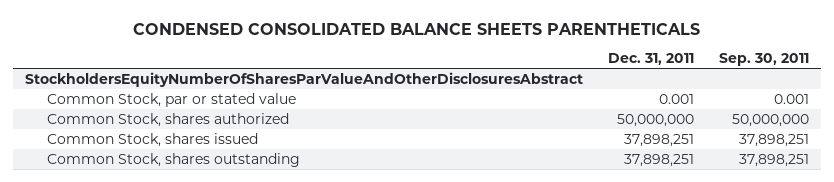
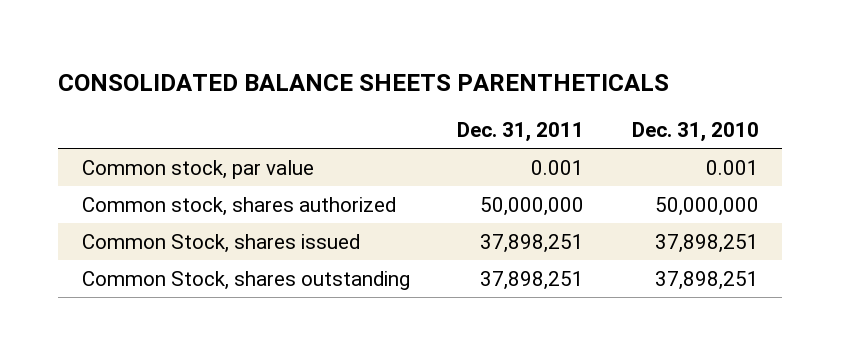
- CONDENSED CONSOLIDATED BALANCE SHEETS PARENTHETICALS
+ CONSOLIDATED BALANCE SHEETS PARENTHETICALS
- | Dec. 31, 2011 | Sep. 30, 2011
+ | Dec. 31, 2011 | Dec. 31, 2010
- StockholdersEquityNumberOfSharesParValueAndOtherDisclosuresAbstract
- Common Stock, par or stated value | 0.001 | 0.001
- Common Stock, shares authorized | 50,000,000 | 50,000,000
+ Common stock, par value | 0.001 | 0.001
+ Common stock, shares authorized | 50,000,000 | 50,000,000

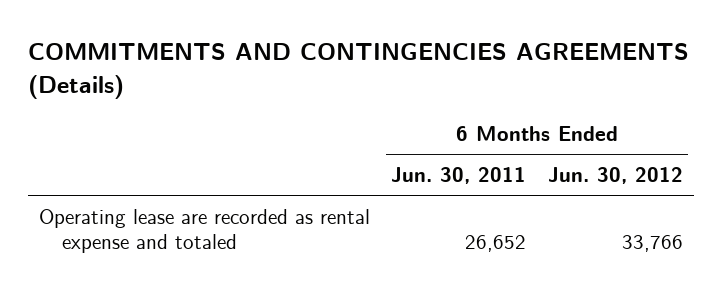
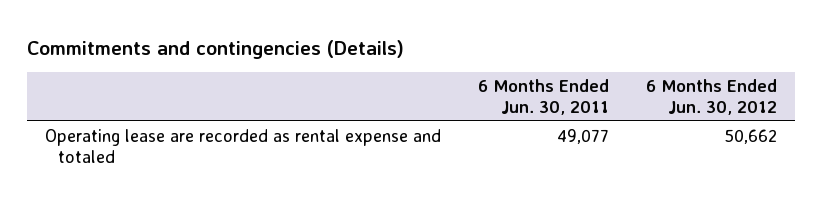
- COMMITMENTS AND CONTINGENCIES AGREEMENTS (Details)
+ Commitments and contingencies (Details)
- Operating lease are recorded as rental expense and totaled | 26,652 | 33,766
+ Operating lease are recorded as rental expense and totaled | 49,077 | 50,662

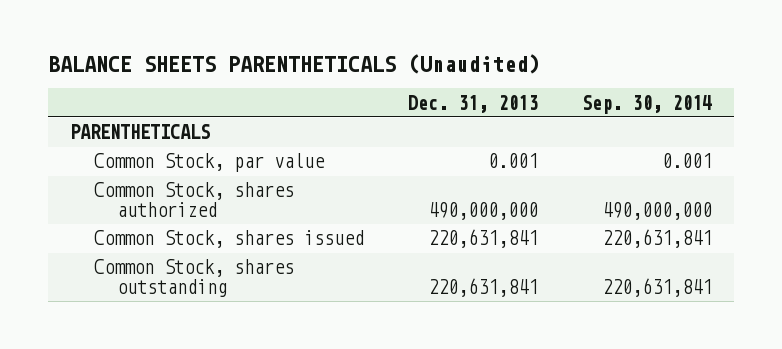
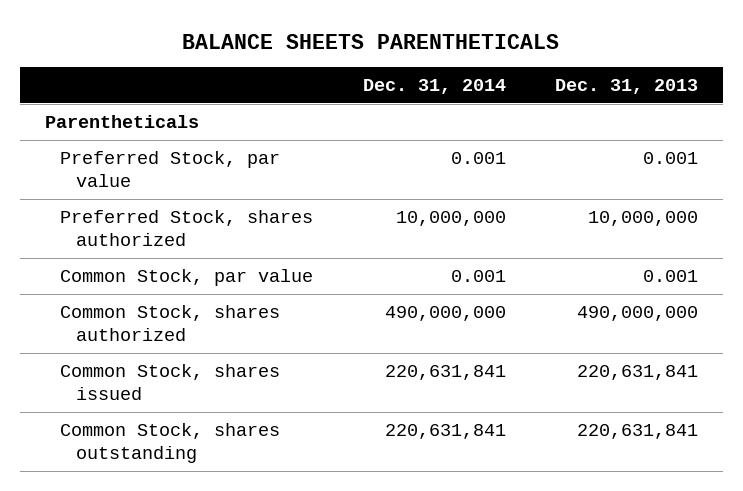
- BALANCE SHEETS PARENTHETICALS (Unaudited)
+ BALANCE SHEETS PARENTHETICALS
- | Dec. 31, 2013 | Sep. 30, 2014
+ | Dec. 31, 2014 | Dec. 31, 2013
- PARENTHETICALS
+ Parentheticals
+ Preferred Stock, par value | 0.001 | 0.001
+ Preferred Stock, shares authorized | 10,000,000 | 10,000,000

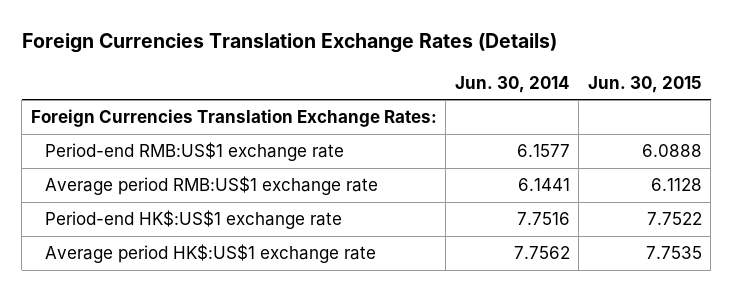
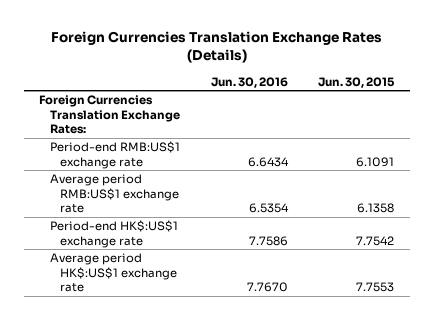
- | Jun. 30, 2014 | Jun. 30, 2015
+ | Jun. 30, 2016 | Jun. 30, 2015
- Period-end RMB:US$1 exchange rate | 6.1577 | 6.0888
- Average period RMB:US$1 exchange rate | 6.1441 | 6.1128
- Period-end HK$:US$1 exchange rate | 7.7516 | 7.7522
- Average period HK$:US$1 exchange rate | 7.7562 | 7.7535
+ Period-end RMB:US$1 exchange rate | 6.6434 | 6.1091
+ Average period RMB:US$1 exchange rate | 6.5354 | 6.1358
+ Period-end HK$:US$1 exchange rate | 7.7586 | 7.7542
+ Average period HK$:US$1 exchange rate | 7.7670 | 7.7553

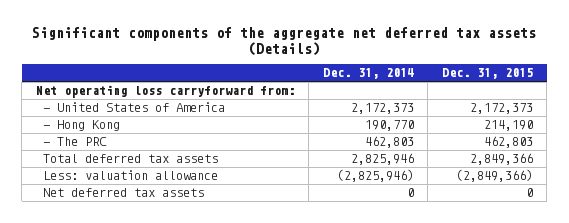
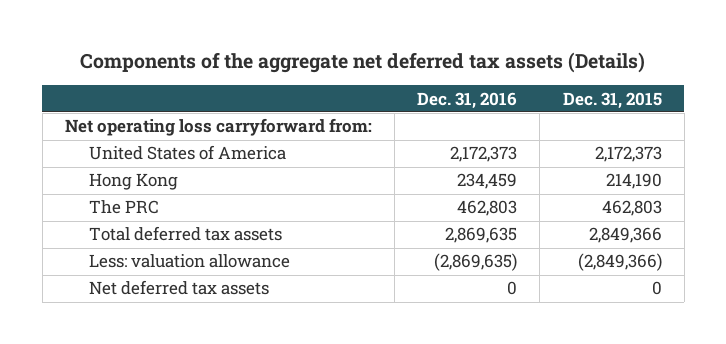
- Significant components of the aggregate net deferred tax assets (Details)
+ Components of the aggregate net deferred tax assets (Details)
- | Dec. 31, 2014 | Dec. 31, 2015
+ | Dec. 31, 2016 | Dec. 31, 2015
- - United States of America | 2,172,373 | 2,172,373
- - Hong Kong | 190,770 | 214,190
- - The PRC | 462,803 | 462,803
+ United States of America | 2,172,373 | 2,172,373
+ Hong Kong | 234,459 | 214,190
+ The PRC | 462,803 | 462,803

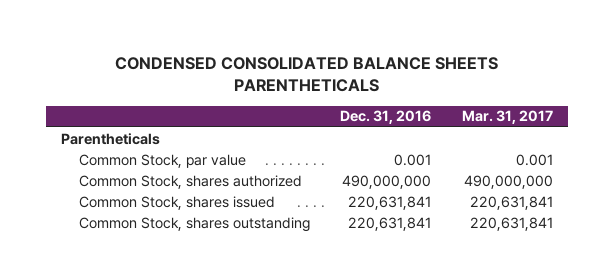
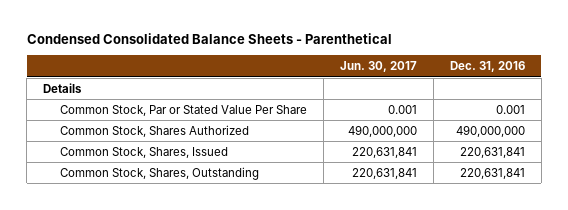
- CONDENSED CONSOLIDATED BALANCE SHEETS PARENTHETICALS
+ Condensed Consolidated Balance Sheets - Parenthetical
- | Dec. 31, 2016 | Mar. 31, 2017
+ | Jun. 30, 2017 | Dec. 31, 2016
- Parentheticals
- Common Stock, par value | 0.001 | 0.001
- Common Stock, shares authorized | 490,000,000 | 490,000,000
- Common Stock, shares issued | 220,631,841 | 220,631,841
- Common Stock, shares outstanding | 220,631,841 | 220,631,841
+ Details
+ Common Stock, Par or Stated Value Per Share | 0.001 | 0.001
+ Common Stock, Shares Authorized | 490,000,000 | 490,000,000
+ Common Stock, Shares, Issued | 220,631,841 | 220,631,841
+ Common Stock, Shares, Outstanding | 220,631,841 | 220,631,841

